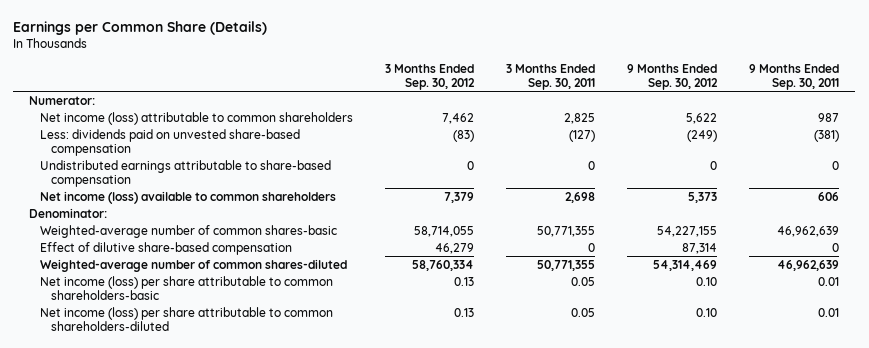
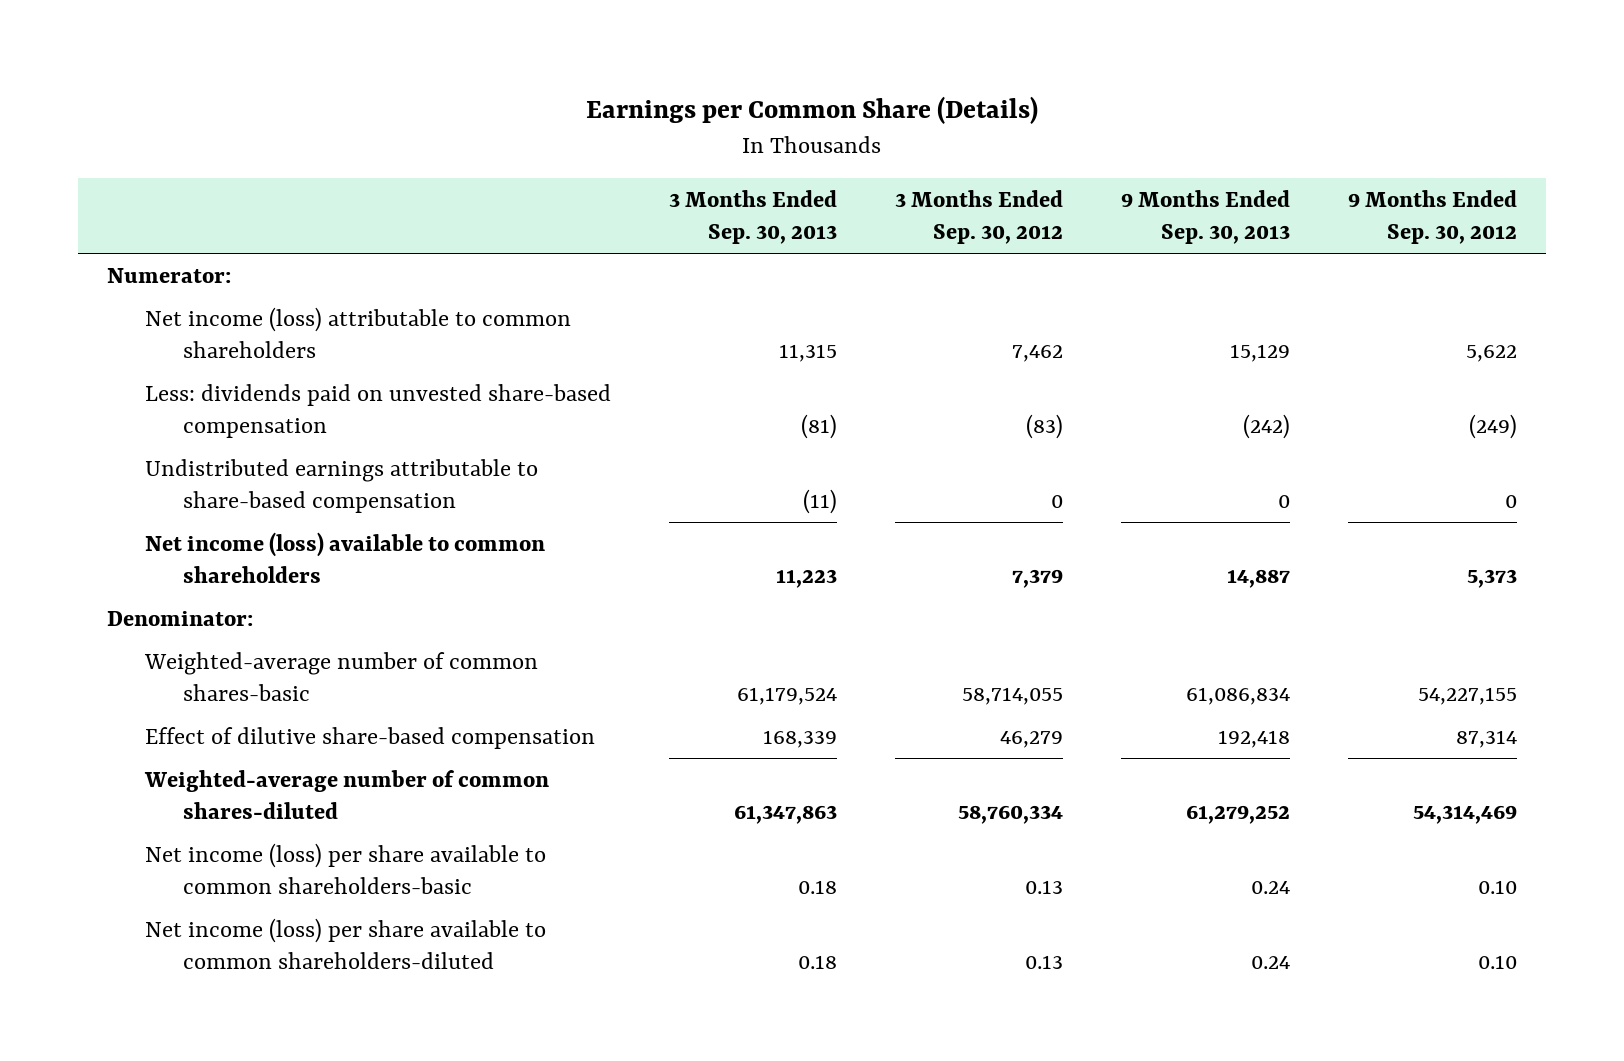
- | 3 Months Ended Sep. 30, 2012 | 3 Months Ended Sep. 30, 2011 | 9 Months Ended Sep. 30, 2012 | 9 Months Ended Sep. 30, 2011
+ | 3 Months Ended Sep. 30, 2013 | 3 Months Ended Sep. 30, 2012 | 9 Months Ended Sep. 30, 2013 | 9 Months Ended Sep. 30, 2012
- Net income (loss) per share attributable to common shareholders-basic | 0.13 | 0.05 | 0.10 | 0.01
- Net income (loss) per share attributable to common shareholders-diluted | 0.13 | 0.05 | 0.10 | 0.01
+ Net income (loss) per share available to common shareholders-basic | 0.18 | 0.13 | 0.24 | 0.10
+ Net income (loss) per share available to common shareholders-diluted | 0.18 | 0.13 | 0.24 | 0.10

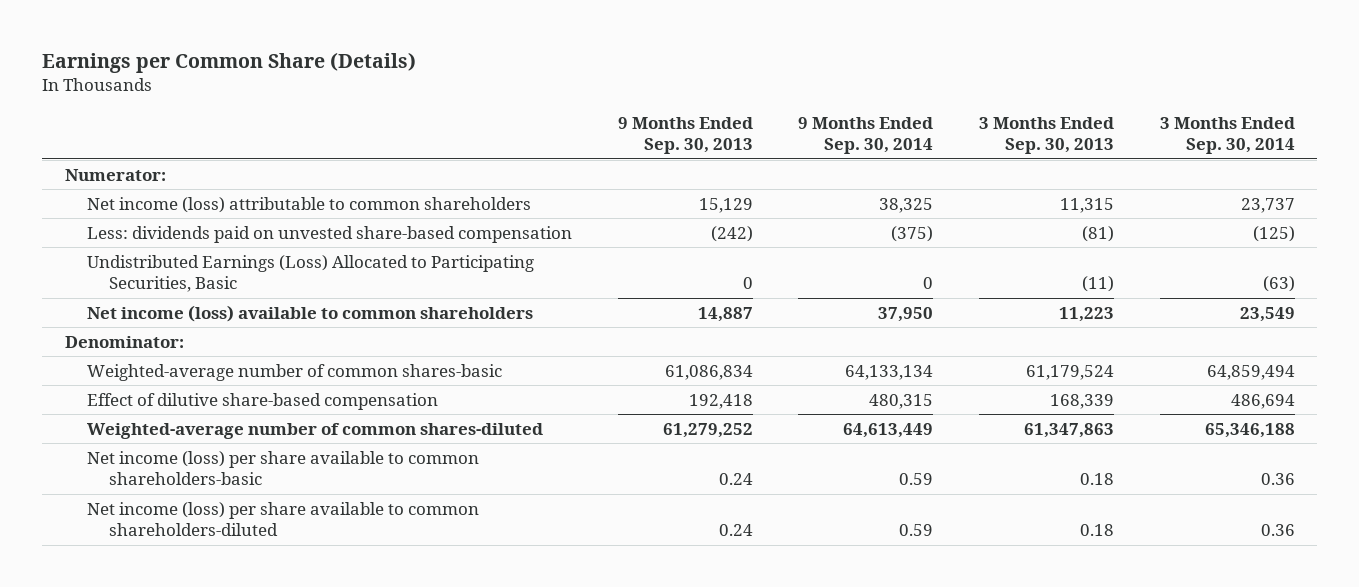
- | 3 Months Ended Sep. 30, 2013 | 3 Months Ended Sep. 30, 2012 | 9 Months Ended Sep. 30, 2013 | 9 Months Ended Sep. 30, 2012
+ | 9 Months Ended Sep. 30, 2013 | 9 Months Ended Sep. 30, 2014 | 3 Months Ended Sep. 30, 2013 | 3 Months Ended Sep. 30, 2014
- Undistributed earnings attributable to share-based compensation | (11) | 0 | 0 | 0
+ Undistributed Earnings (Loss) Allocated to Participating Securities, Basic | 0 | 0 | (11) | (63)

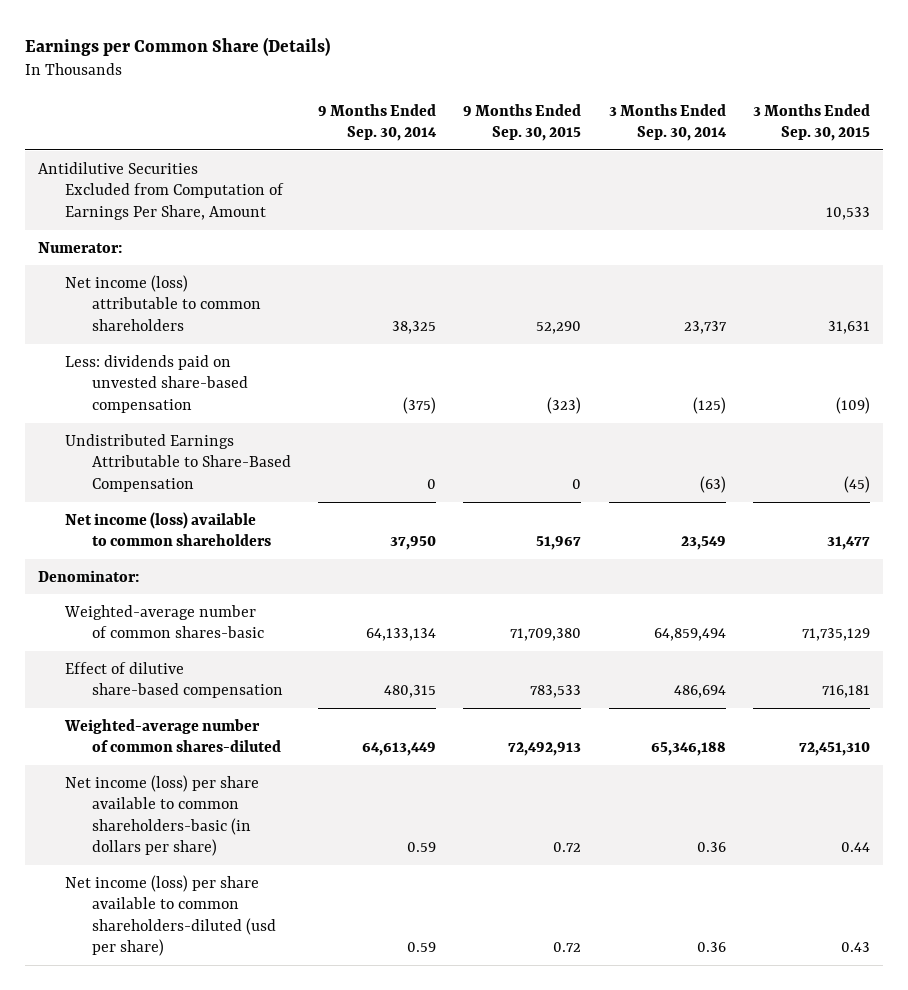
- | 9 Months Ended Sep. 30, 2013 | 9 Months Ended Sep. 30, 2014 | 3 Months Ended Sep. 30, 2013 | 3 Months Ended Sep. 30, 2014
+ | 9 Months Ended Sep. 30, 2014 | 9 Months Ended Sep. 30, 2015 | 3 Months Ended Sep. 30, 2014 | 3 Months Ended Sep. 30, 2015
+ Antidilutive Securities Excluded from Computation of Earnings Per Share, Amount | | | | 10,533
- Undistributed Earnings (Loss) Allocated to Participating Securities, Basic | 0 | 0 | (11) | (63)
+ Undistributed Earnings Attributable to Share-Based Compensation | 0 | 0 | (63) | (45)
- Net income (loss) per share available to common shareholders-basic | 0.24 | 0.59 | 0.18 | 0.36
- Net income (loss) per share available to common shareholders-diluted | 0.24 | 0.59 | 0.18 | 0.36
+ Net income (loss) per share available to common shareholders-basic (in dollars per share) | 0.59 | 0.72 | 0.36 | 0.44
+ Net income (loss) per share available to common shareholders-diluted (usd per share) | 0.59 | 0.72 | 0.36 | 0.43

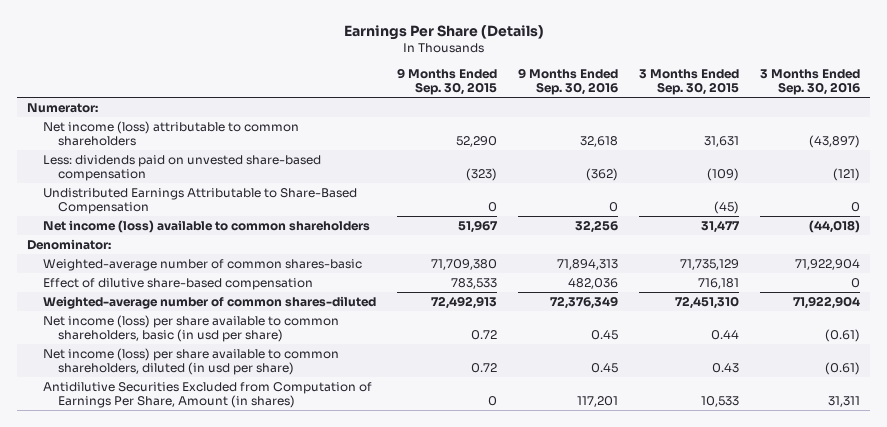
- Earnings per Common Share (Details)
+ Earnings Per Share (Details)
- | 9 Months Ended Sep. 30, 2014 | 9 Months Ended Sep. 30, 2015 | 3 Months Ended Sep. 30, 2014 | 3 Months Ended Sep. 30, 2015
+ | 9 Months Ended Sep. 30, 2015 | 9 Months Ended Sep. 30, 2016 | 3 Months Ended Sep. 30, 2015 | 3 Months Ended Sep. 30, 2016
- Antidilutive Securities Excluded from Computation of Earnings Per Share, Amount | | | | 10,533
- Net income (loss) per share available to common shareholders-basic (in dollars per share) | 0.59 | 0.72 | 0.36 | 0.44
- Net income (loss) per share available to common shareholders-diluted (usd per share) | 0.59 | 0.72 | 0.36 | 0.43
+ Net income (loss) per share available to common shareholders, basic (in usd per share) | 0.72 | 0.45 | 0.44 | (0.61)
+ Net income (loss) per share available to common shareholders, diluted (in usd per share) | 0.72 | 0.45 | 0.43 | (0.61)
+ Antidilutive Securities Excluded from Computation of Earnings Per Share, Amount (in shares) | 0 | 117,201 | 10,533 | 31,311

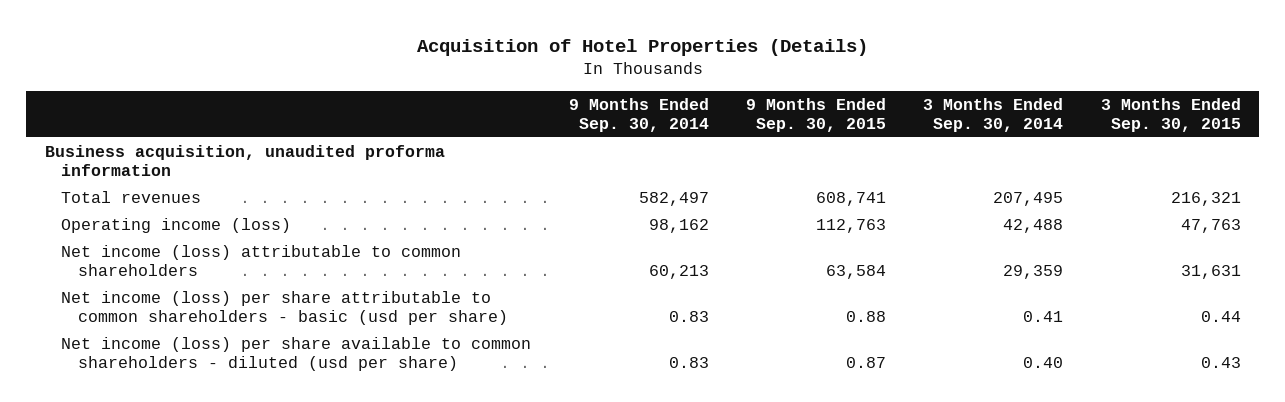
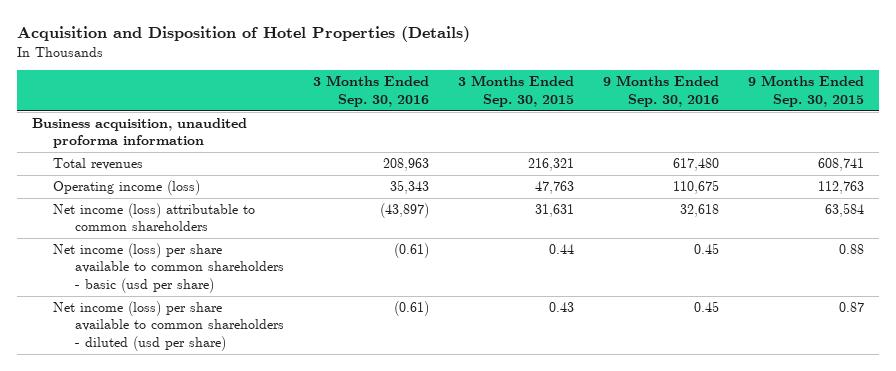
- Acquisition of Hotel Properties (Details)
+ Acquisition and Disposition of Hotel Properties (Details)
- | 9 Months Ended Sep. 30, 2014 | 9 Months Ended Sep. 30, 2015 | 3 Months Ended Sep. 30, 2014 | 3 Months Ended Sep. 30, 2015
+ | 3 Months Ended Sep. 30, 2016 | 3 Months Ended Sep. 30, 2015 | 9 Months Ended Sep. 30, 2016 | 9 Months Ended Sep. 30, 2015
- Net income (loss) per share attributable to common shareholders - basic (usd per share) | 0.83 | 0.88 | 0.41 | 0.44
+ Net income (loss) per share available to common shareholders - basic (usd per share) | (0.61) | 0.44 | 0.45 | 0.88

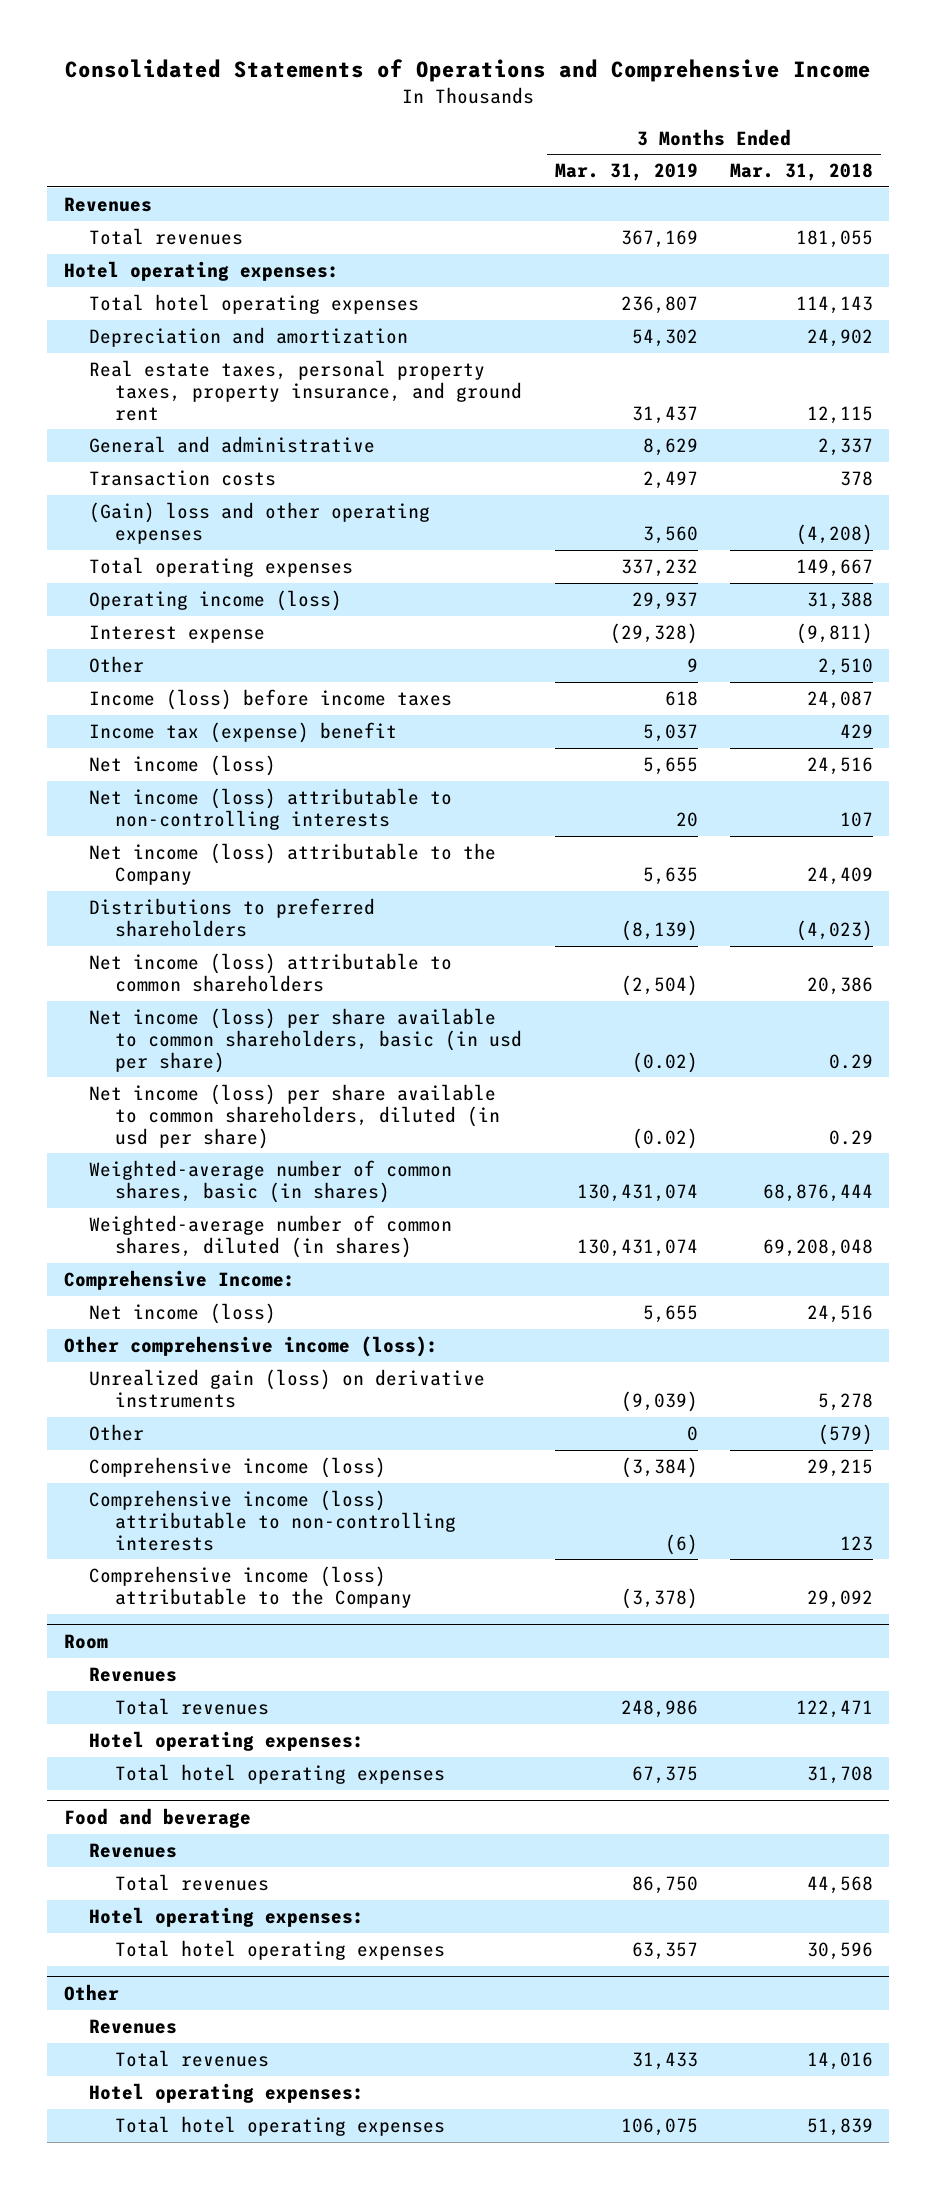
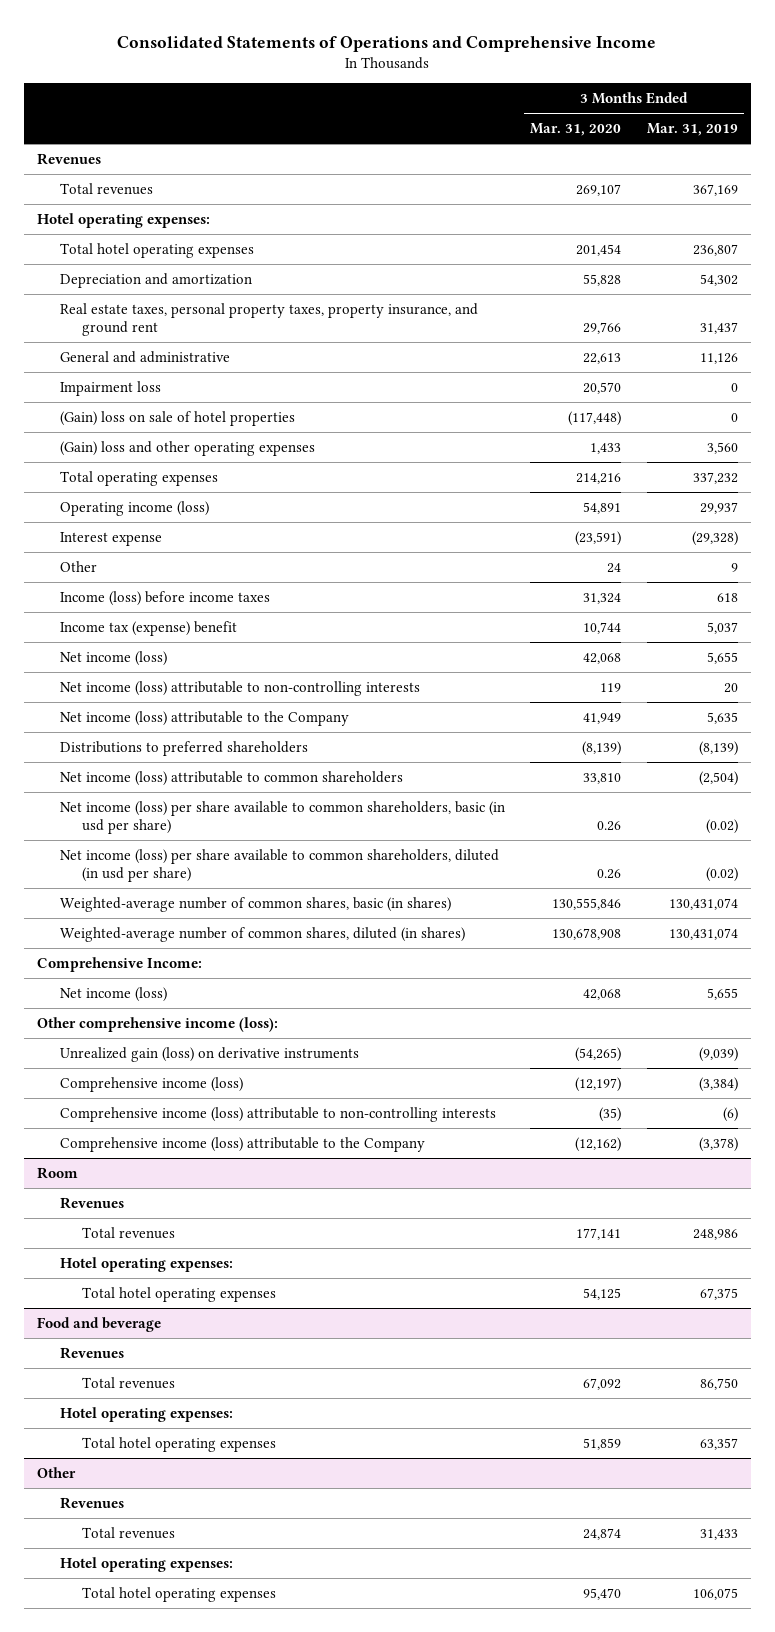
- | 3 Months Ended Mar. 31, 2019 | 3 Months Ended Mar. 31, 2018
+ | 3 Months Ended Mar. 31, 2020 | 3 Months Ended Mar. 31, 2019
- General and administrative | 8,629 | 2,337
- Transaction costs | 2,497 | 378
+ General and administrative | 22,613 | 11,126
+ Impairment loss | 20,570 | 0
+ (Gain) loss on sale of hotel properties | (117,448) | 0
- Other | 0 | (579)

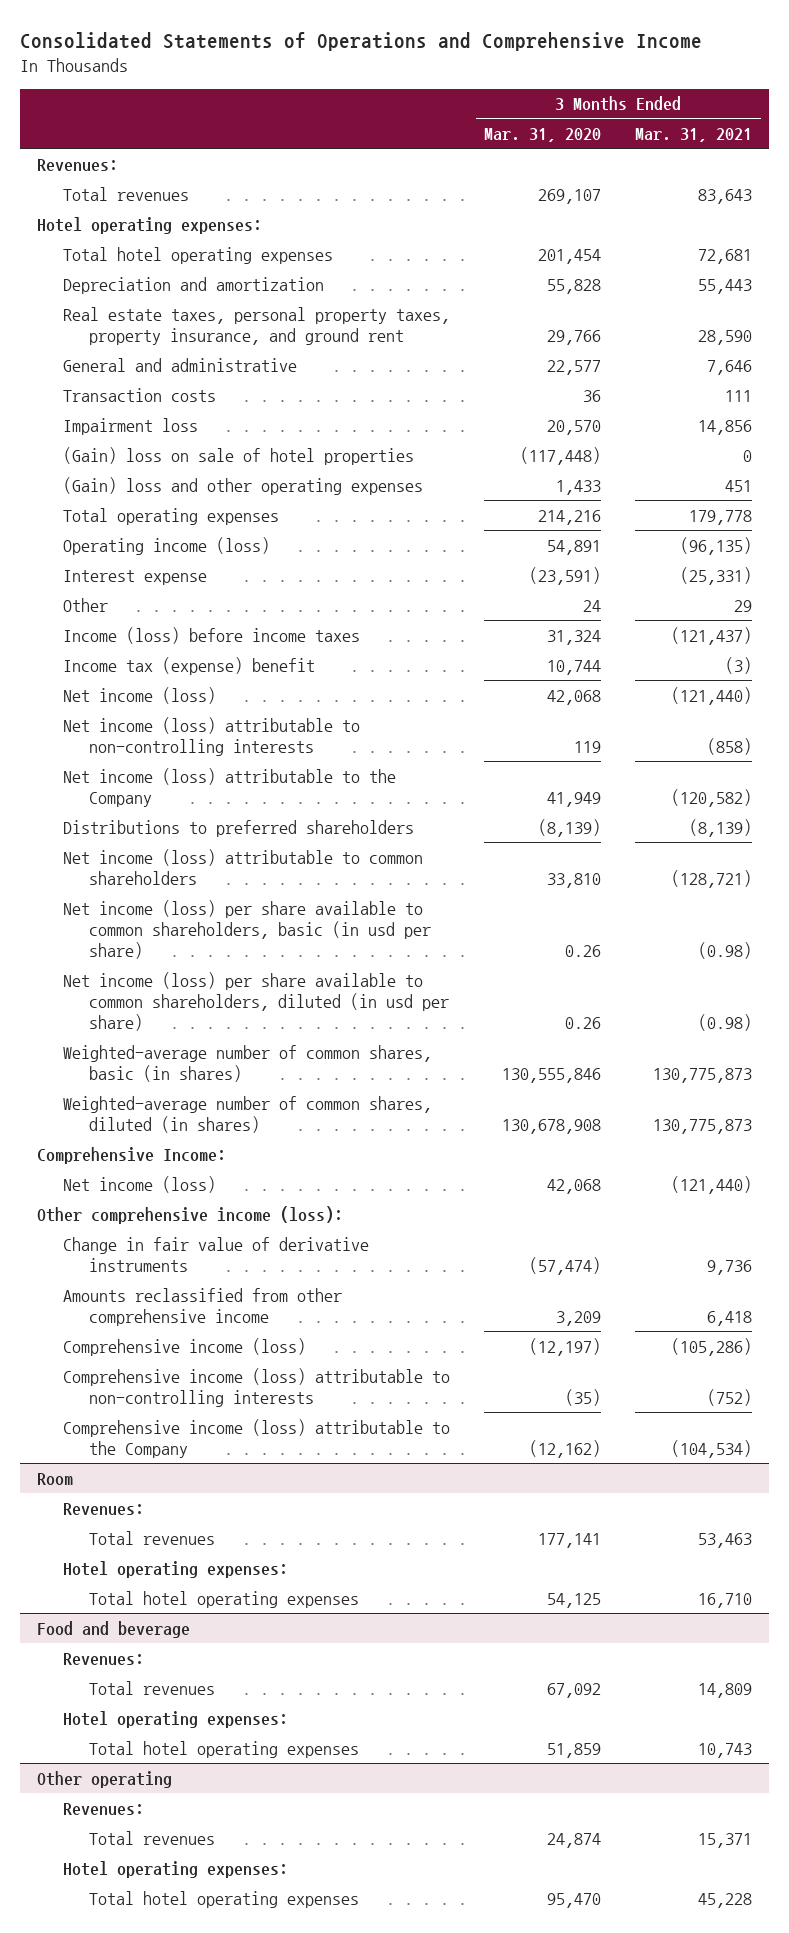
- | 3 Months Ended Mar. 31, 2020 | 3 Months Ended Mar. 31, 2019
+ | 3 Months Ended Mar. 31, 2020 | 3 Months Ended Mar. 31, 2021
- Revenues
+ Revenues:
- General and administrative | 22,613 | 11,126
+ General and administrative | 22,577 | 7,646
+ Transaction costs | 36 | 111
- Unrealized gain (loss) on derivative instruments | (54,265) | (9,039)
+ Change in fair value of derivative instruments | (57,474) | 9,736
+ Amounts reclassified from other comprehensive income | 3,209 | 6,418
@ Room
- Revenues
+ Revenues:
@ Food and beverage
- Revenues
+ Revenues:
- Other
- Revenues
+ Other operating
+ Revenues:

